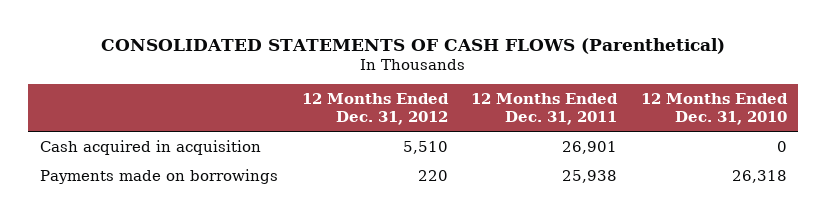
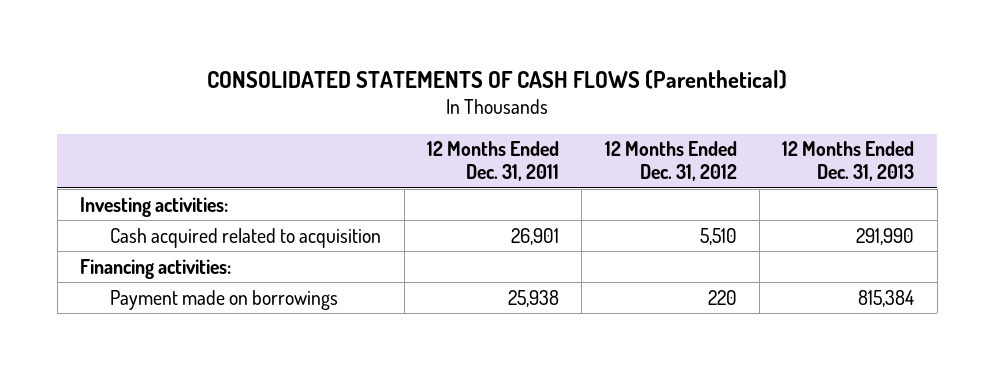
- | 12 Months Ended Dec. 31, 2012 | 12 Months Ended Dec. 31, 2011 | 12 Months Ended Dec. 31, 2010
+ | 12 Months Ended Dec. 31, 2011 | 12 Months Ended Dec. 31, 2012 | 12 Months Ended Dec. 31, 2013
- Cash acquired in acquisition | 5,510 | 26,901 | 0
- Payments made on borrowings | 220 | 25,938 | 26,318
+ Investing activities:
+ Cash acquired related to acquisition | 26,901 | 5,510 | 291,990
+ Financing activities:
+ Payment made on borrowings | 25,938 | 220 | 815,384

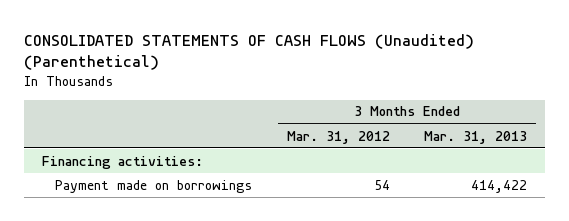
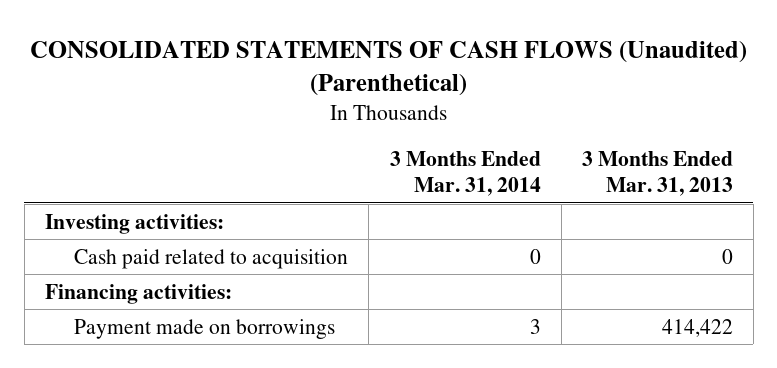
- | 3 Months Ended Mar. 31, 2012 | 3 Months Ended Mar. 31, 2013
+ | 3 Months Ended Mar. 31, 2014 | 3 Months Ended Mar. 31, 2013
+ Investing activities:
+ Cash paid related to acquisition | 0 | 0

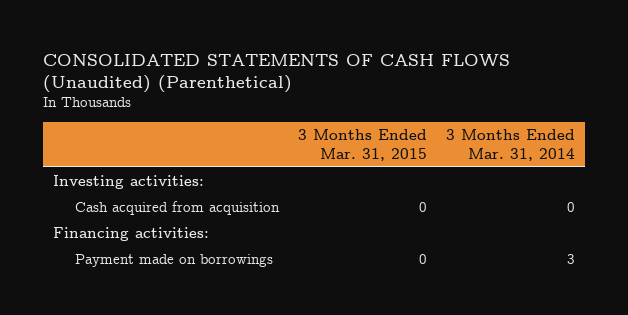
- | 3 Months Ended Mar. 31, 2014 | 3 Months Ended Mar. 31, 2013
+ | 3 Months Ended Mar. 31, 2015 | 3 Months Ended Mar. 31, 2014
- Cash paid related to acquisition | 0 | 0
+ Cash acquired from acquisition | 0 | 0

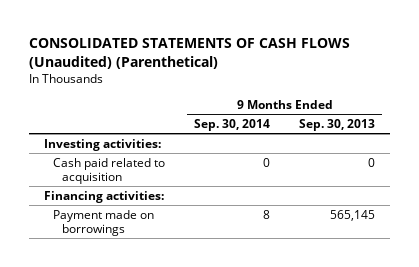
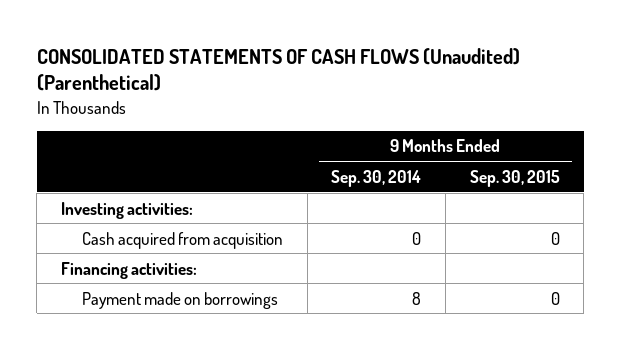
- | 9 Months Ended Sep. 30, 2014 | 9 Months Ended Sep. 30, 2013
+ | 9 Months Ended Sep. 30, 2014 | 9 Months Ended Sep. 30, 2015
- Cash paid related to acquisition | 0 | 0
+ Cash acquired from acquisition | 0 | 0

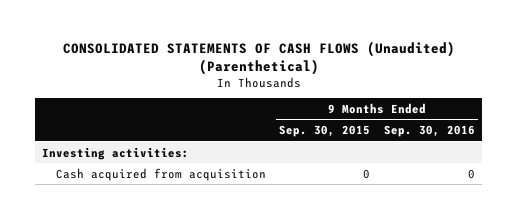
- | 9 Months Ended Sep. 30, 2014 | 9 Months Ended Sep. 30, 2015
+ | 9 Months Ended Sep. 30, 2015 | 9 Months Ended Sep. 30, 2016
- Financing activities:
- Payment made on borrowings | 8 | 0

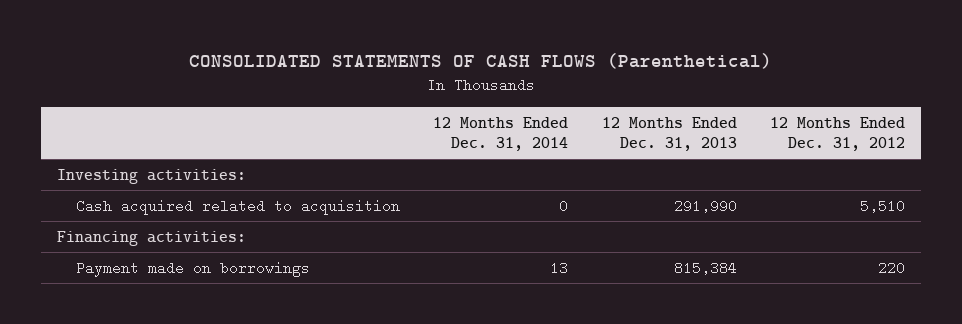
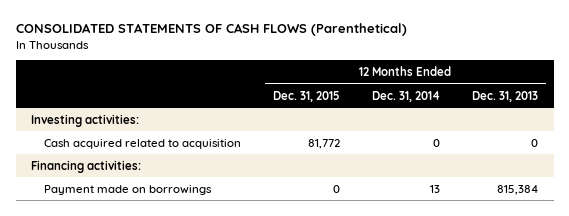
- | 12 Months Ended Dec. 31, 2014 | 12 Months Ended Dec. 31, 2013 | 12 Months Ended Dec. 31, 2012
+ | 12 Months Ended Dec. 31, 2015 | 12 Months Ended Dec. 31, 2014 | 12 Months Ended Dec. 31, 2013
- Cash acquired related to acquisition | 0 | 291,990 | 5,510
+ Cash acquired related to acquisition | 81,772 | 0 | 0

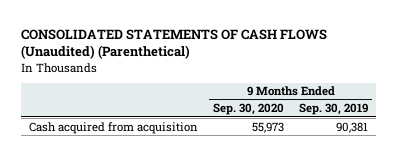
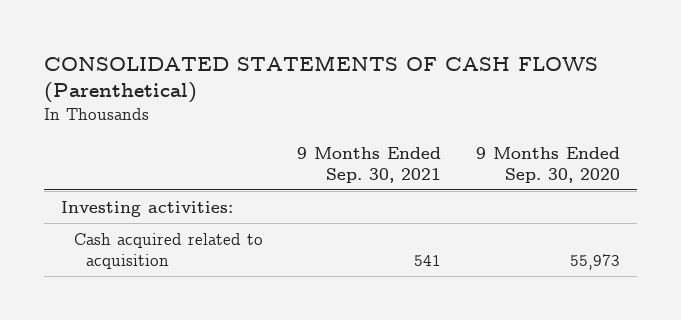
- CONSOLIDATED STATEMENTS OF CASH FLOWS (Unaudited) (Parenthetical)
+ CONSOLIDATED STATEMENTS OF CASH FLOWS (Parenthetical)
- | 9 Months Ended Sep. 30, 2020 | 9 Months Ended Sep. 30, 2019
+ | 9 Months Ended Sep. 30, 2021 | 9 Months Ended Sep. 30, 2020
- Cash acquired from acquisition | 55,973 | 90,381
+ Investing activities:
+ Cash acquired related to acquisition | 541 | 55,973

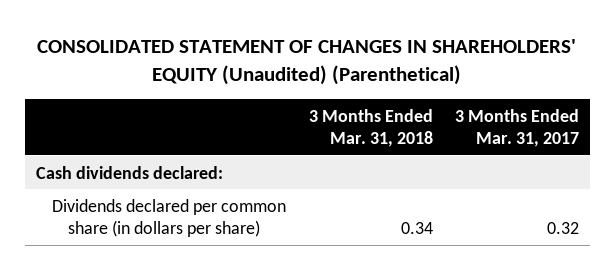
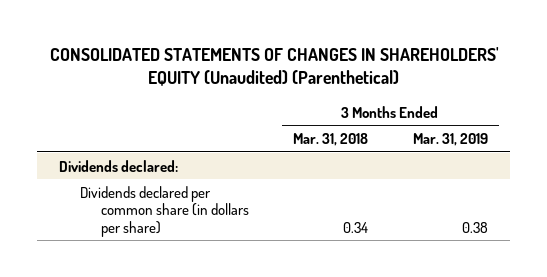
- CONSOLIDATED STATEMENT OF CHANGES IN SHAREHOLDERS' EQUITY (Unaudited) (Parenthetical)
+ CONSOLIDATED STATEMENTS OF CHANGES IN SHAREHOLDERS' EQUITY (Unaudited) (Parenthetical)
- | 3 Months Ended Mar. 31, 2018 | 3 Months Ended Mar. 31, 2017
+ | 3 Months Ended Mar. 31, 2018 | 3 Months Ended Mar. 31, 2019
- Cash dividends declared:
+ Dividends declared:

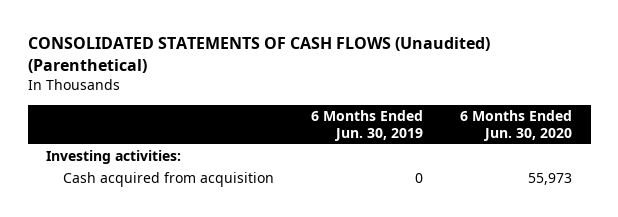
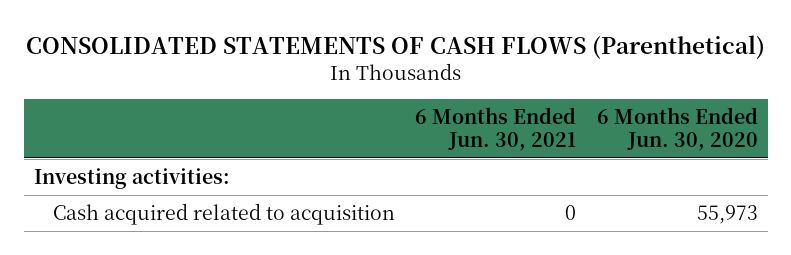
- CONSOLIDATED STATEMENTS OF CASH FLOWS (Unaudited) (Parenthetical)
+ CONSOLIDATED STATEMENTS OF CASH FLOWS (Parenthetical)
- | 6 Months Ended Jun. 30, 2019 | 6 Months Ended Jun. 30, 2020
+ | 6 Months Ended Jun. 30, 2021 | 6 Months Ended Jun. 30, 2020
- Cash acquired from acquisition | 0 | 55,973
+ Cash acquired related to acquisition | 0 | 55,973

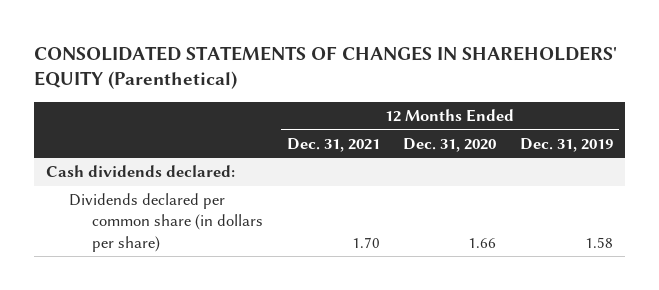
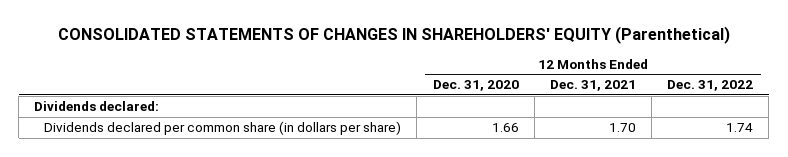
- | 12 Months Ended Dec. 31, 2021 | 12 Months Ended Dec. 31, 2020 | 12 Months Ended Dec. 31, 2019
+ | 12 Months Ended Dec. 31, 2020 | 12 Months Ended Dec. 31, 2021 | 12 Months Ended Dec. 31, 2022
- Cash dividends declared:
+ Dividends declared:

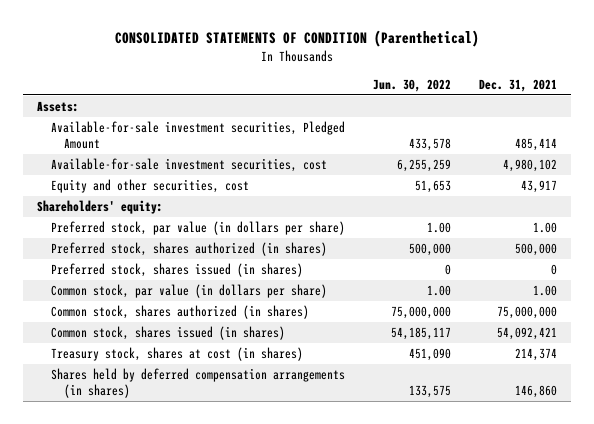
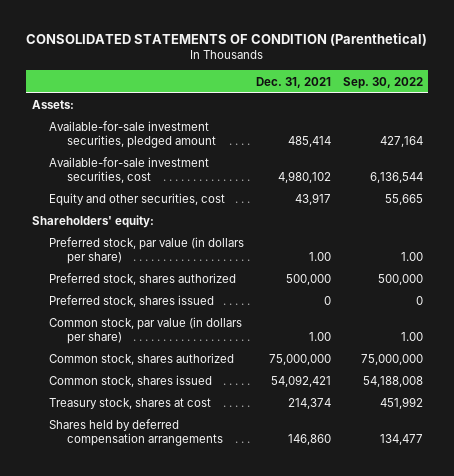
- | Jun. 30, 2022 | Dec. 31, 2021
+ | Dec. 31, 2021 | Sep. 30, 2022
- Available-for-sale investment securities, Pledged Amount | 433,578 | 485,414
+ Available-for-sale investment securities, pledged amount | 485,414 | 427,164
- Preferred stock, shares authorized (in shares) | 500,000 | 500,000
- Preferred stock, shares issued (in shares) | 0 | 0
+ Preferred stock, shares authorized | 500,000 | 500,000
+ Preferred stock, shares issued | 0 | 0
- Common stock, shares authorized (in shares) | 75,000,000 | 75,000,000
- Common stock, shares issued (in shares) | 54,185,117 | 54,092,421
- Treasury stock, shares at cost (in shares) | 451,090 | 214,374
- Shares held by deferred compensation arrangements (in shares) | 133,575 | 146,860
+ Common stock, shares authorized | 75,000,000 | 75,000,000
+ Common stock, shares issued | 54,092,421 | 54,188,008
+ Treasury stock, shares at cost | 214,374 | 451,992
+ Shares held by deferred compensation arrangements | 146,860 | 134,477

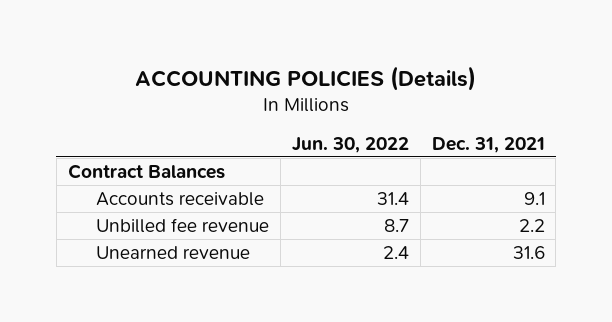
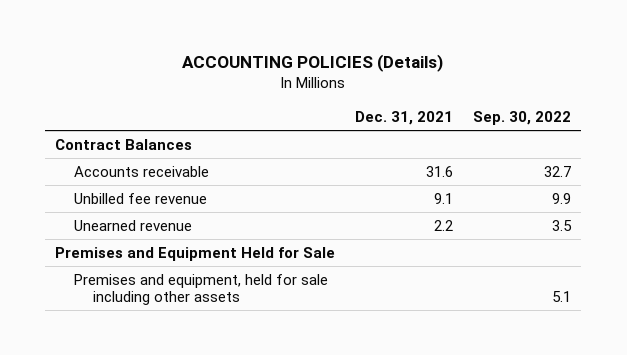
- | Jun. 30, 2022 | Dec. 31, 2021
+ | Dec. 31, 2021 | Sep. 30, 2022
- Accounts receivable | 31.4 | 9.1
- Unbilled fee revenue | 8.7 | 2.2
- Unearned revenue | 2.4 | 31.6
+ Accounts receivable | 31.6 | 32.7
+ Unbilled fee revenue | 9.1 | 9.9
+ Unearned revenue | 2.2 | 3.5
+ Premises and Equipment Held for Sale
+ Premises and equipment, held for sale including other assets | | 5.1

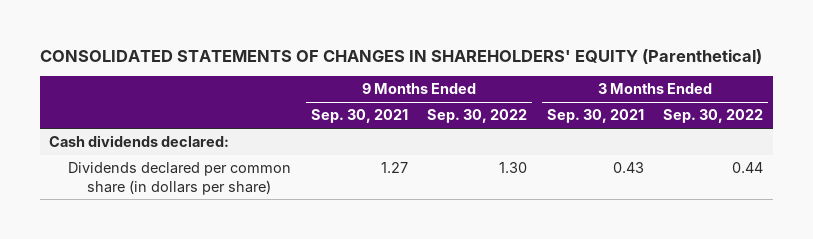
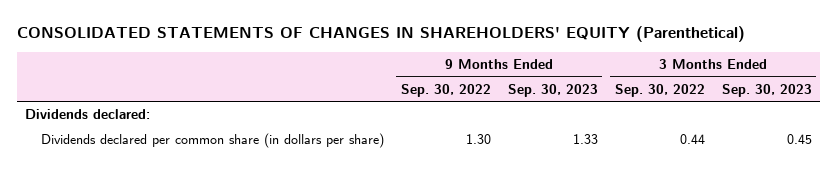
- | 9 Months Ended Sep. 30, 2021 | 9 Months Ended Sep. 30, 2022 | 3 Months Ended Sep. 30, 2021 | 3 Months Ended Sep. 30, 2022
+ | 9 Months Ended Sep. 30, 2022 | 9 Months Ended Sep. 30, 2023 | 3 Months Ended Sep. 30, 2022 | 3 Months Ended Sep. 30, 2023
- Cash dividends declared:
+ Dividends declared:

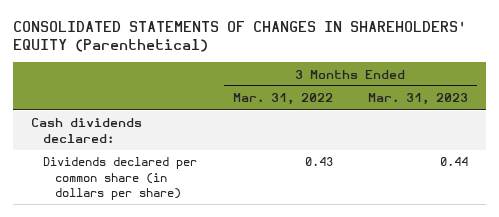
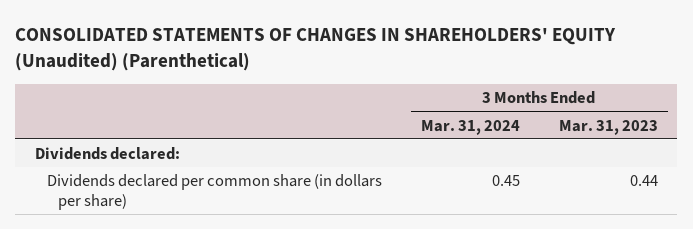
- CONSOLIDATED STATEMENTS OF CHANGES IN SHAREHOLDERS' EQUITY (Parenthetical)
+ CONSOLIDATED STATEMENTS OF CHANGES IN SHAREHOLDERS' EQUITY (Unaudited) (Parenthetical)
- | 3 Months Ended Mar. 31, 2022 | 3 Months Ended Mar. 31, 2023
+ | 3 Months Ended Mar. 31, 2024 | 3 Months Ended Mar. 31, 2023
- Cash dividends declared:
+ Dividends declared:

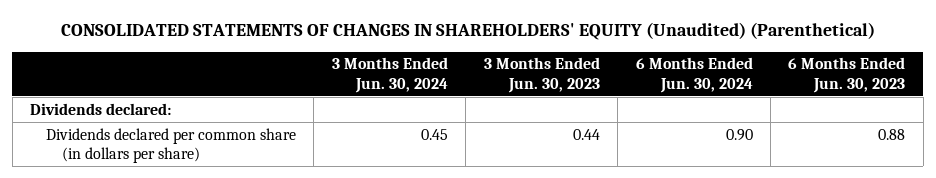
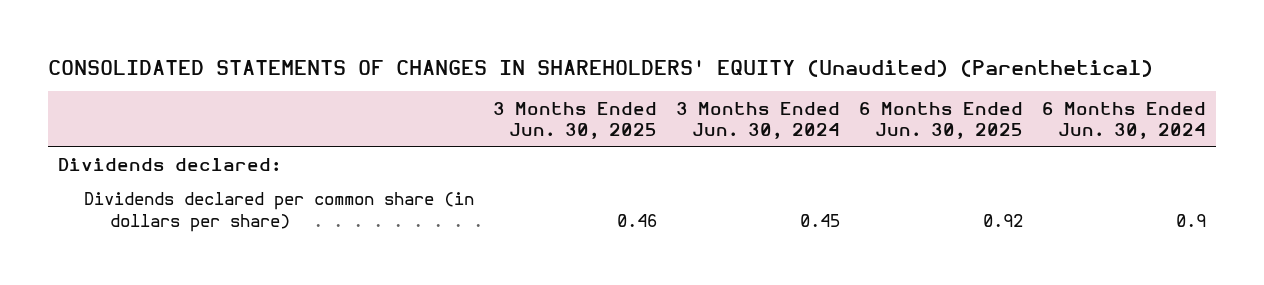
- | 3 Months Ended Jun. 30, 2024 | 3 Months Ended Jun. 30, 2023 | 6 Months Ended Jun. 30, 2024 | 6 Months Ended Jun. 30, 2023
+ | 3 Months Ended Jun. 30, 2025 | 3 Months Ended Jun. 30, 2024 | 6 Months Ended Jun. 30, 2025 | 6 Months Ended Jun. 30, 2024
- Dividends declared per common share (in dollars per share) | 0.45 | 0.44 | 0.90 | 0.88
+ Dividends declared per common share (in dollars per share) | 0.46 | 0.45 | 0.92 | 0.9

